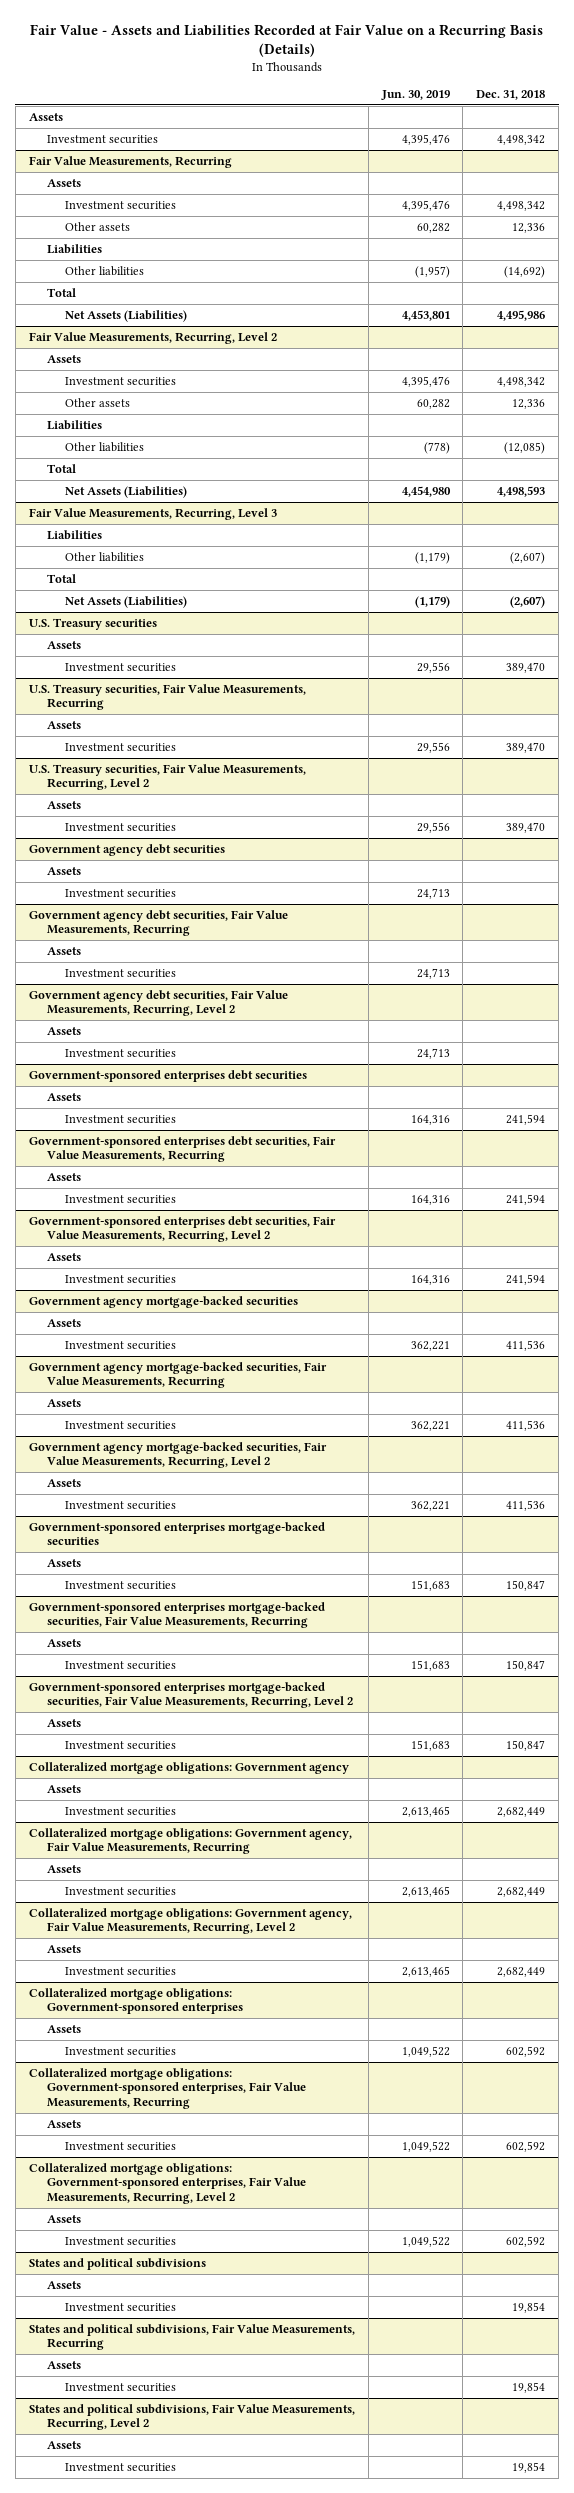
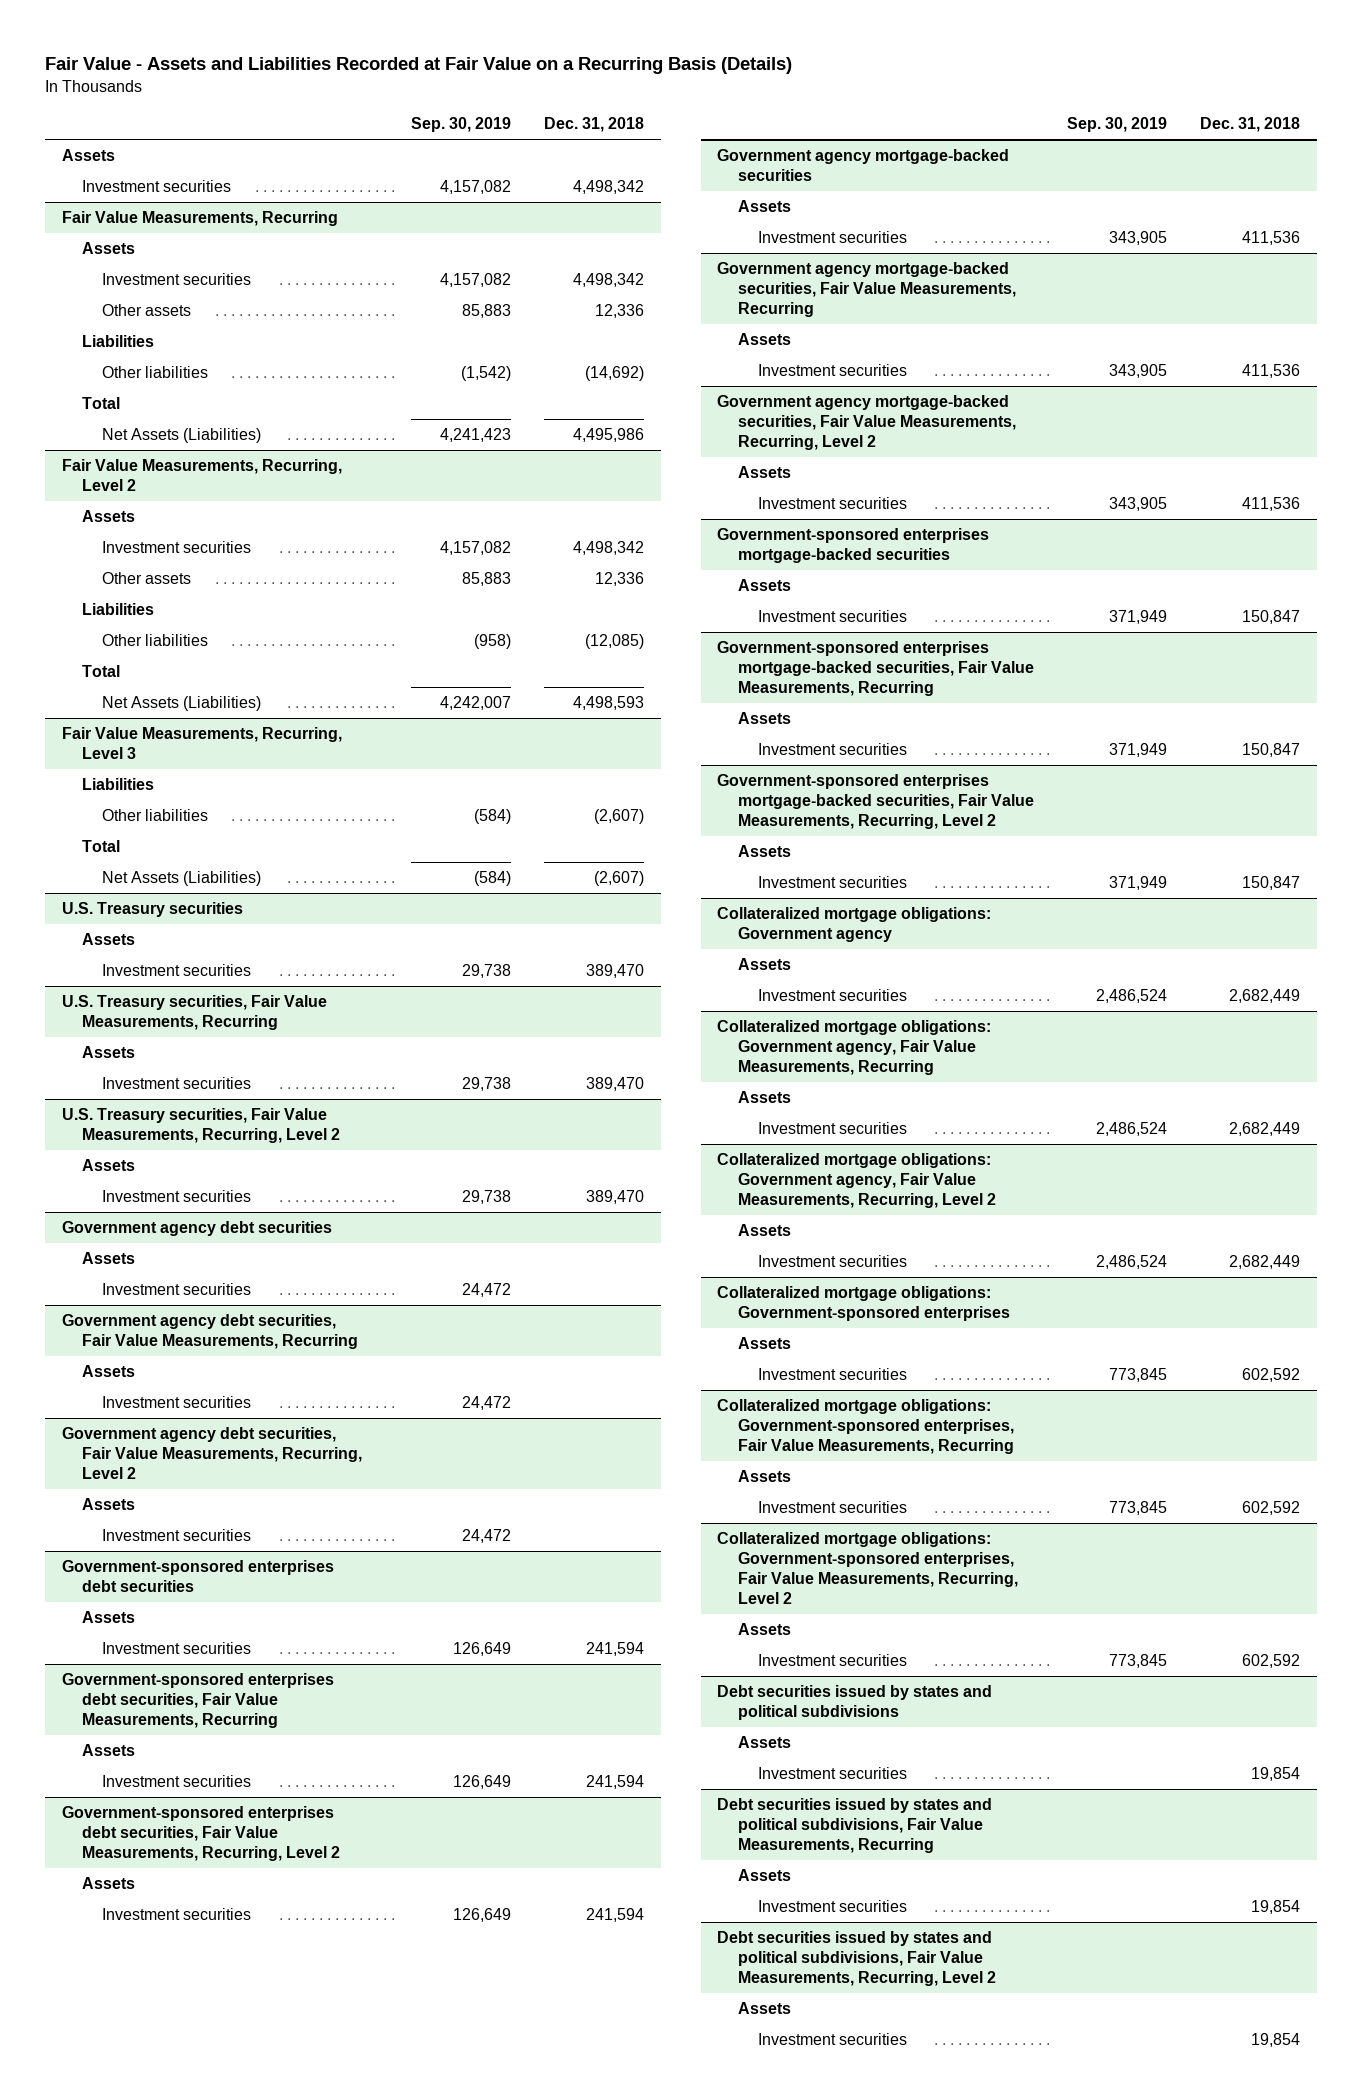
- | Jun. 30, 2019 | Dec. 31, 2018
+ | Sep. 30, 2019 | Dec. 31, 2018
- States and political subdivisions
+ Debt securities issued by states and political subdivisions
- States and political subdivisions, Fair Value Measurements, Recurring
+ Debt securities issued by states and political subdivisions, Fair Value Measurements, Recurring
- States and political subdivisions, Fair Value Measurements, Recurring, Level 2
+ Debt securities issued by states and political subdivisions, Fair Value Measurements, Recurring, Level 2

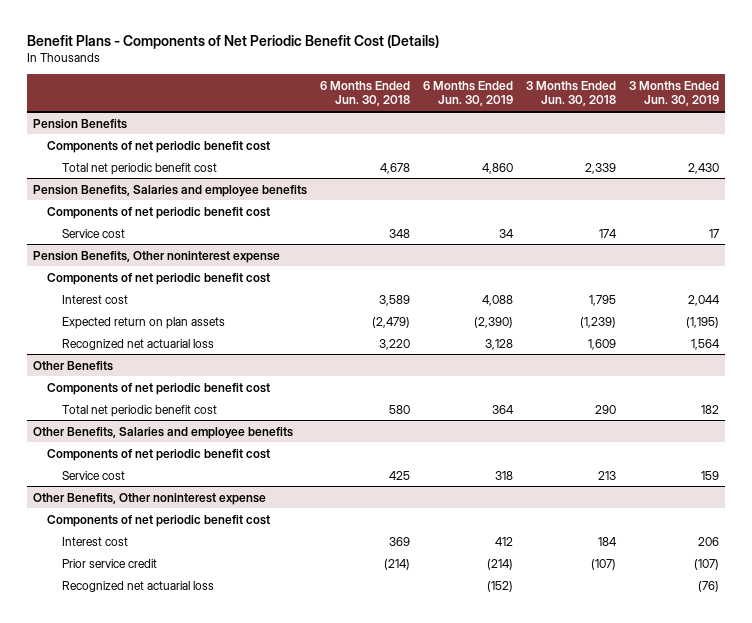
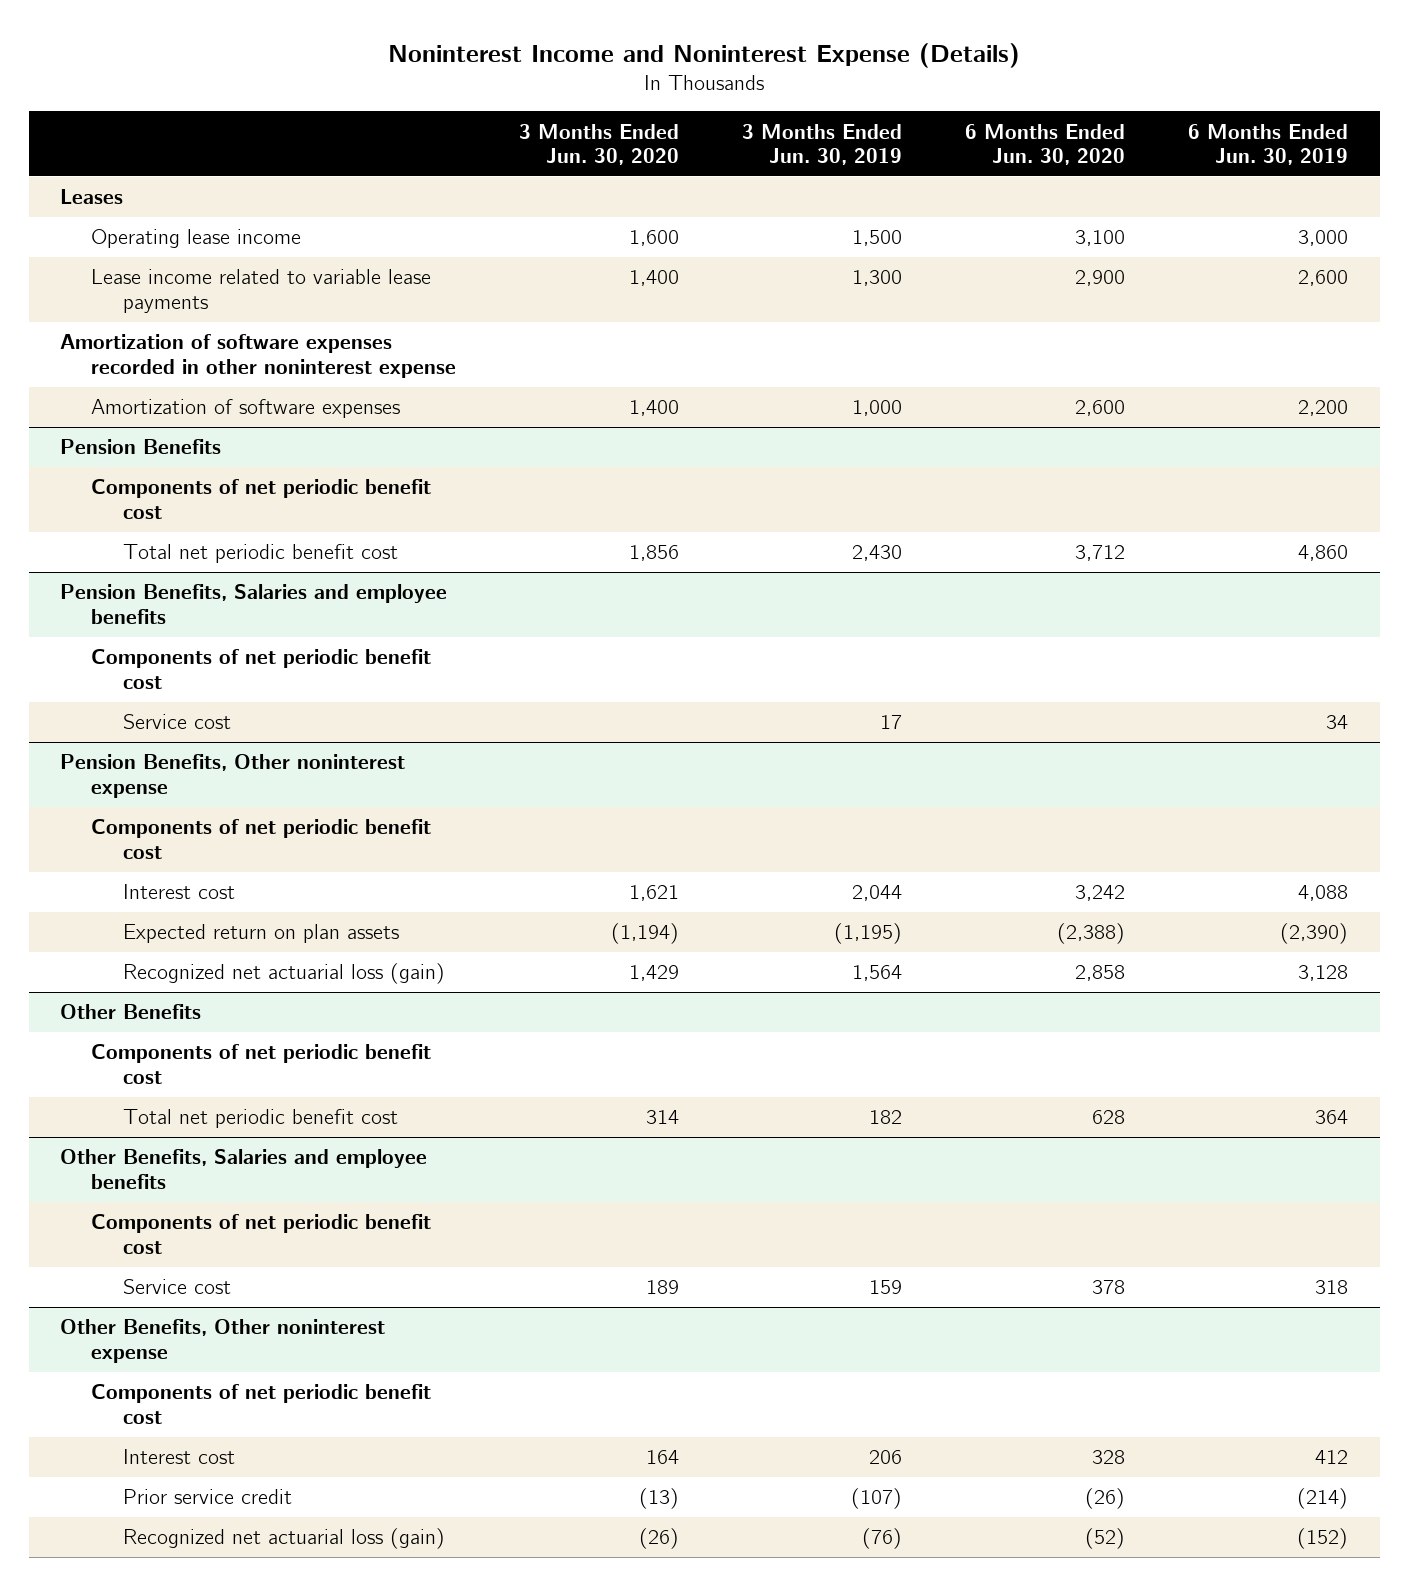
- Benefit Plans - Components of Net Periodic Benefit Cost (Details)
+ Noninterest Income and Noninterest Expense (Details)
- | 6 Months Ended Jun. 30, 2018 | 6 Months Ended Jun. 30, 2019 | 3 Months Ended Jun. 30, 2018 | 3 Months Ended Jun. 30, 2019
+ | 3 Months Ended Jun. 30, 2020 | 3 Months Ended Jun. 30, 2019 | 6 Months Ended Jun. 30, 2020 | 6 Months Ended Jun. 30, 2019
+ Leases
+ Operating lease income | 1,600 | 1,500 | 3,100 | 3,000
+ Lease income related to variable lease payments | 1,400 | 1,300 | 2,900 | 2,600
+ Amortization of software expenses recorded in other noninterest expense
+ Amortization of software expenses | 1,400 | 1,000 | 2,600 | 2,200
@ Pension Benefits, Other noninterest expense
- Recognized net actuarial loss | 3,220 | 3,128 | 1,609 | 1,564
+ Recognized net actuarial loss (gain) | 1,429 | 1,564 | 2,858 | 3,128
@ Other Benefits, Other noninterest expense
- Recognized net actuarial loss | | (152) | | (76)
+ Recognized net actuarial loss (gain) | (26) | (76) | (52) | (152)

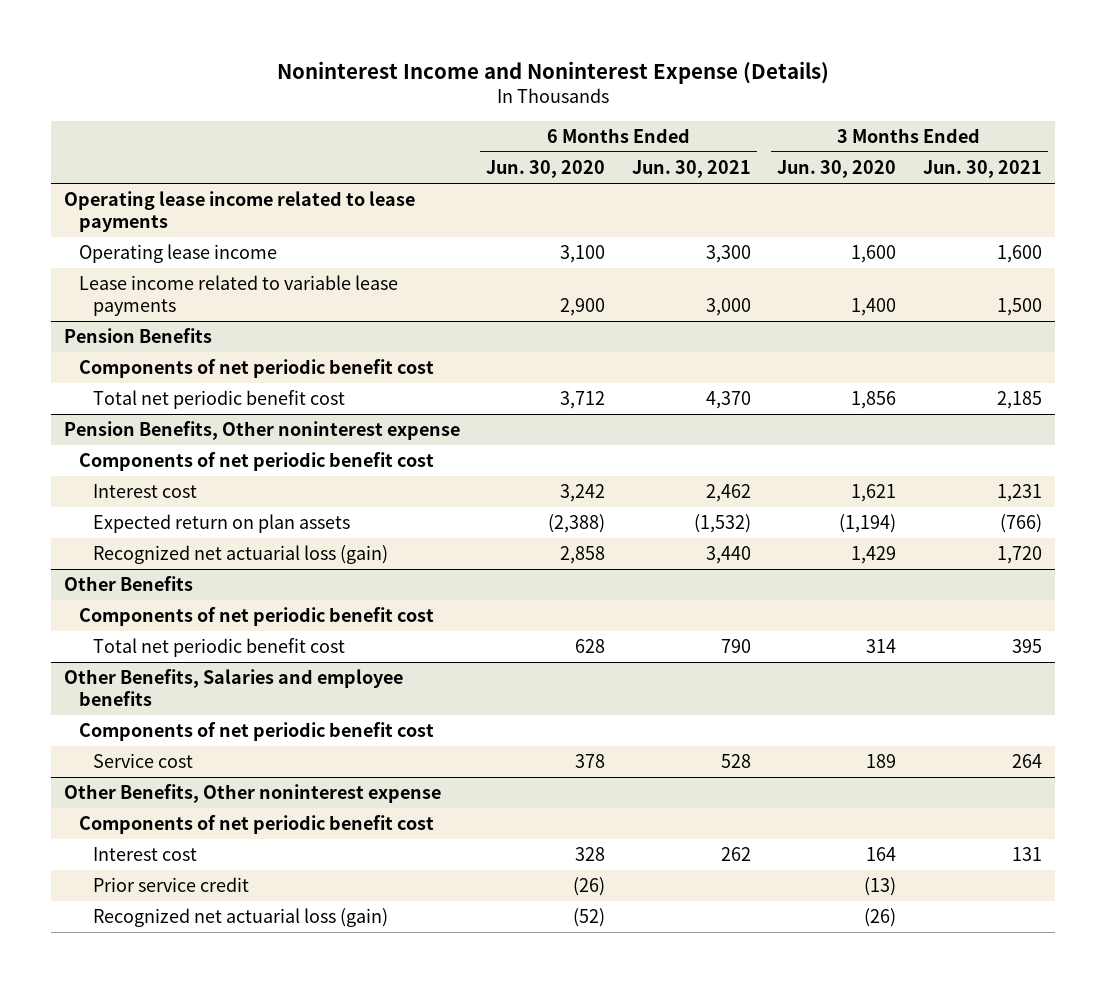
- | 3 Months Ended Jun. 30, 2020 | 3 Months Ended Jun. 30, 2019 | 6 Months Ended Jun. 30, 2020 | 6 Months Ended Jun. 30, 2019
+ | 6 Months Ended Jun. 30, 2020 | 6 Months Ended Jun. 30, 2021 | 3 Months Ended Jun. 30, 2020 | 3 Months Ended Jun. 30, 2021
- Leases
+ Operating lease income related to lease payments
- Amortization of software expenses recorded in other noninterest expense
- Amortization of software expenses | 1,400 | 1,000 | 2,600 | 2,200
- Pension Benefits, Salaries and employee benefits
- Components of net periodic benefit cost
- Service cost | | 17 | | 34

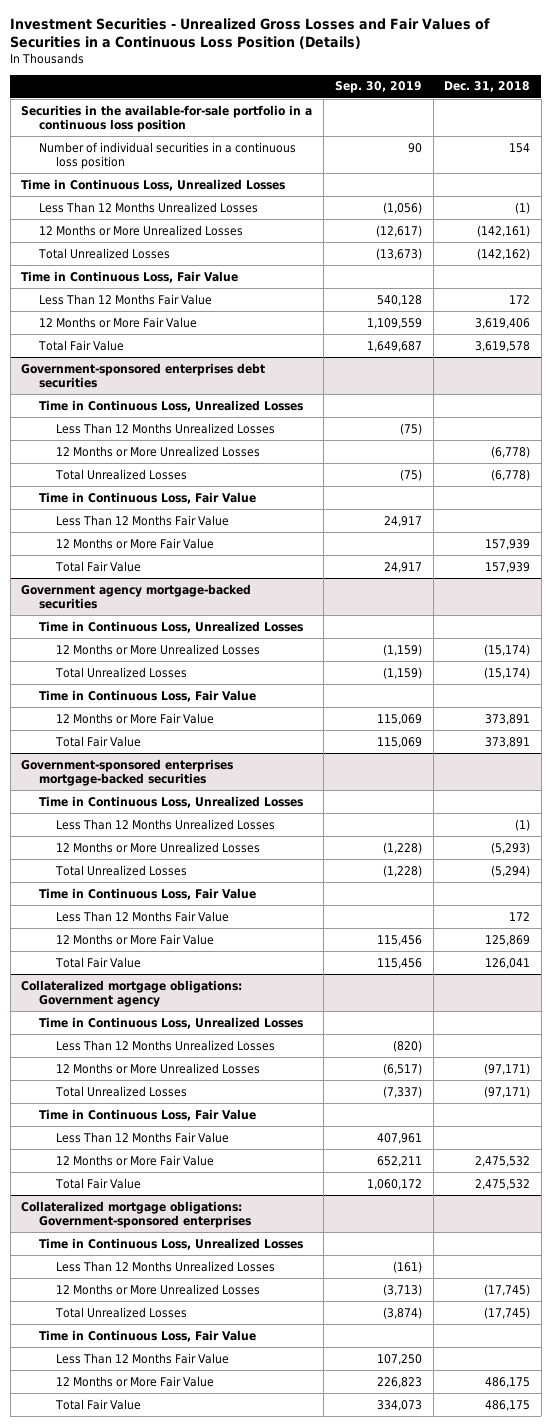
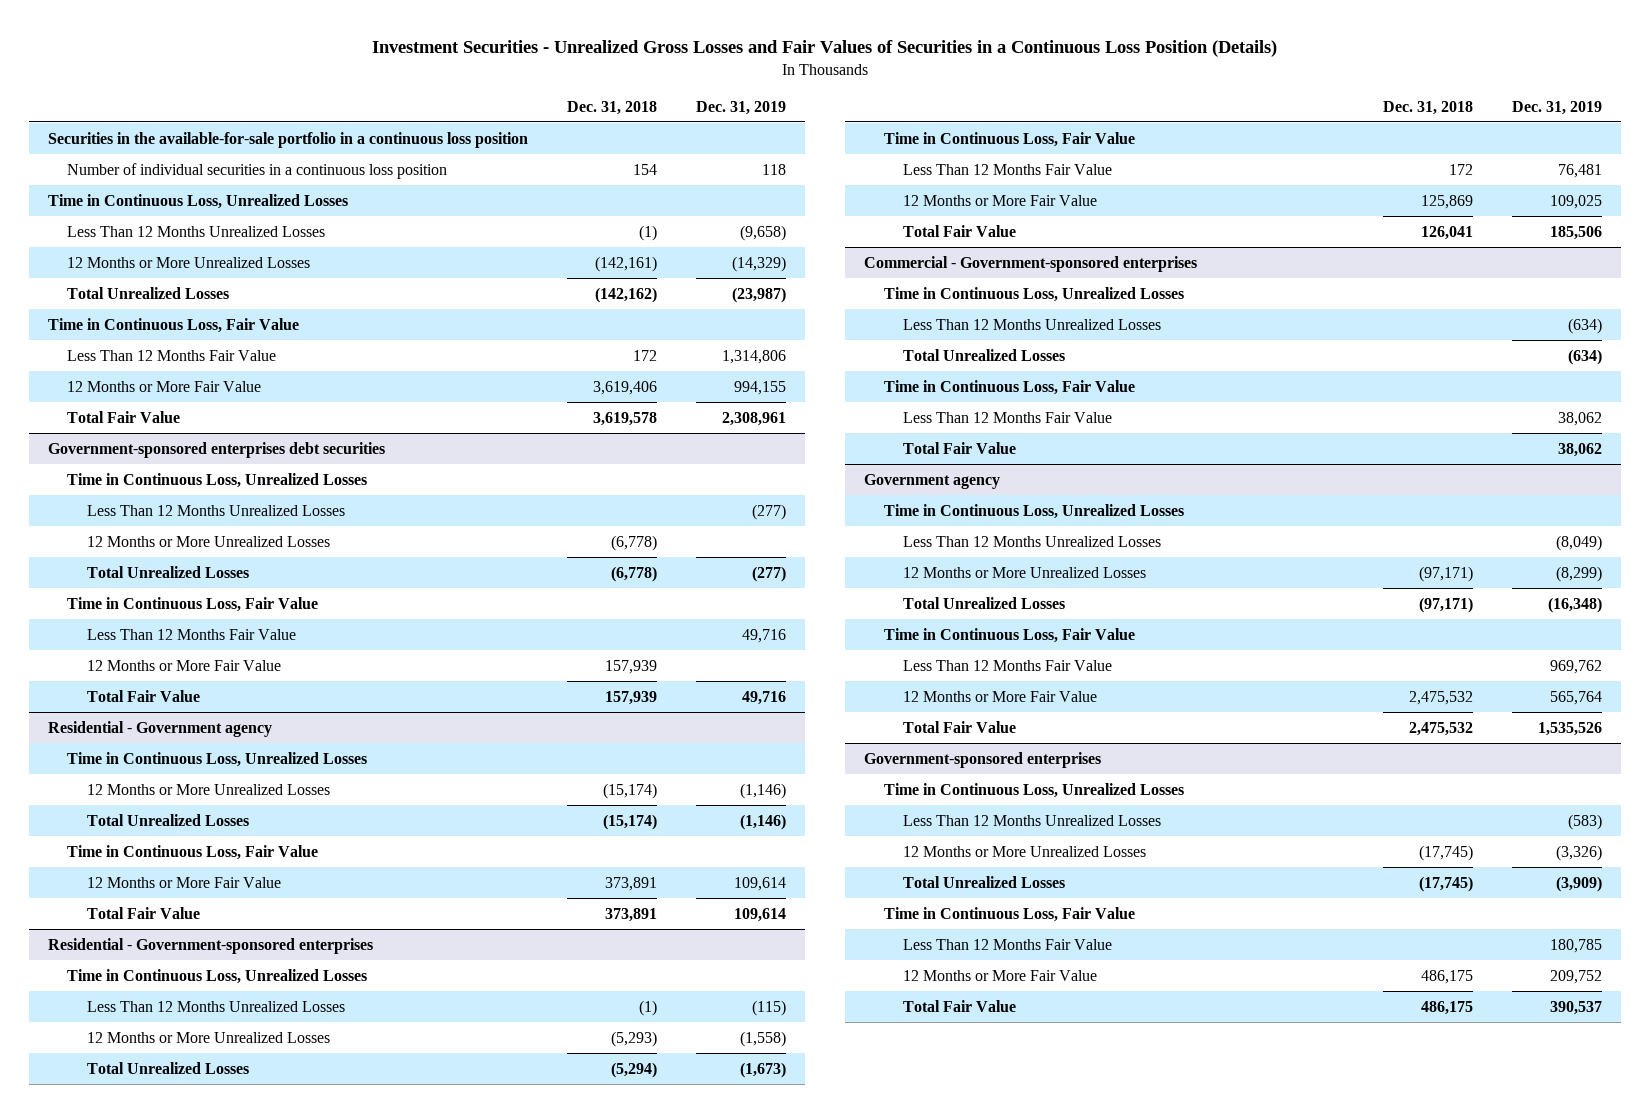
- | Sep. 30, 2019 | Dec. 31, 2018
+ | Dec. 31, 2018 | Dec. 31, 2019
- Government agency mortgage-backed securities
+ Residential - Government agency
- Government-sponsored enterprises mortgage-backed securities
+ Residential - Government-sponsored enterprises
- Collateralized mortgage obligations: Government agency
+ Commercial - Government-sponsored enterprises
+ Total Unrealized Losses | | (634)
+ Time in Continuous Loss, Fair Value
+ Less Than 12 Months Fair Value | | 38,062
+ Total Fair Value | | 38,062
+ Government agency
+ Time in Continuous Loss, Unrealized Losses
+ Less Than 12 Months Unrealized Losses | | (8,049)
- Collateralized mortgage obligations: Government-sponsored enterprises
+ Government-sponsored enterprises

